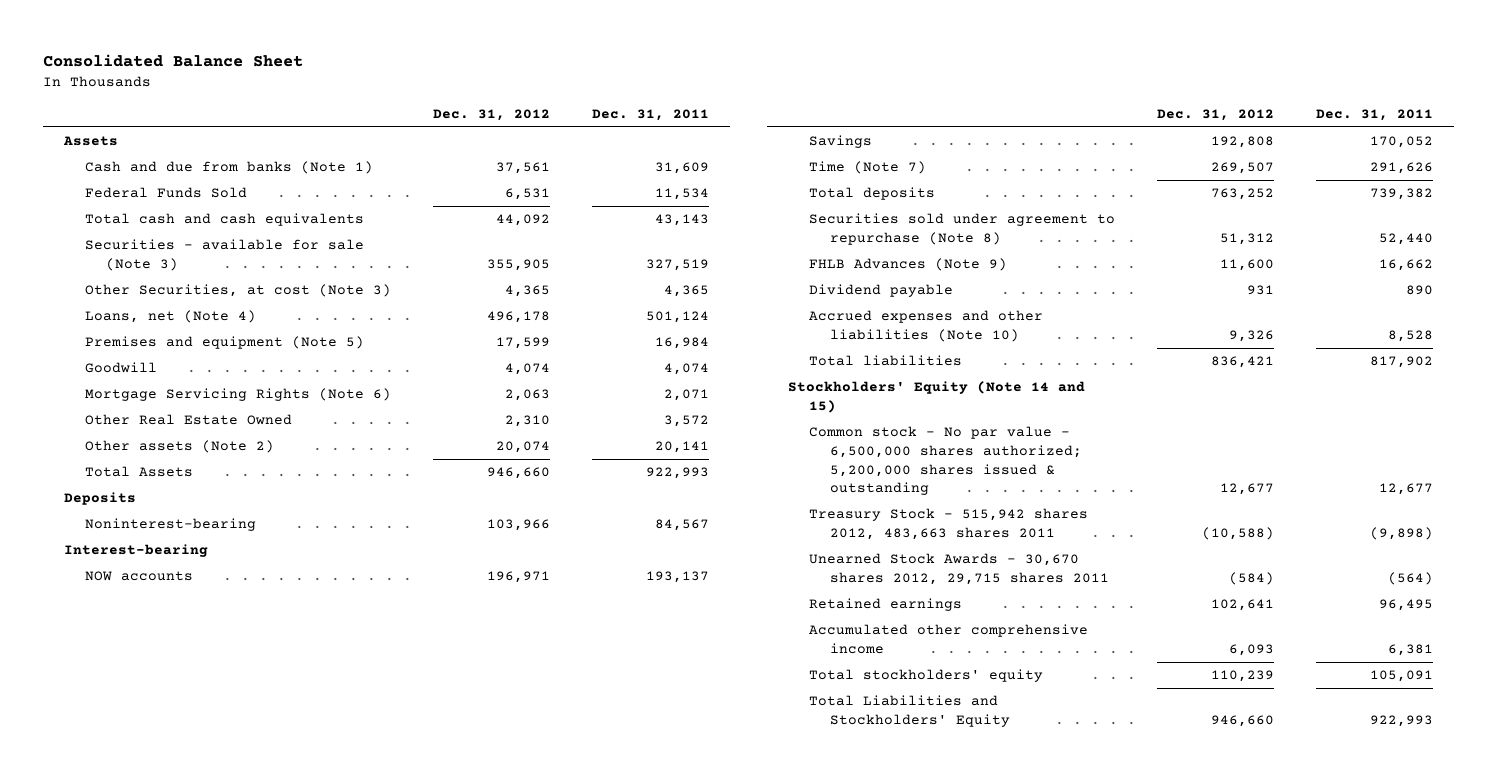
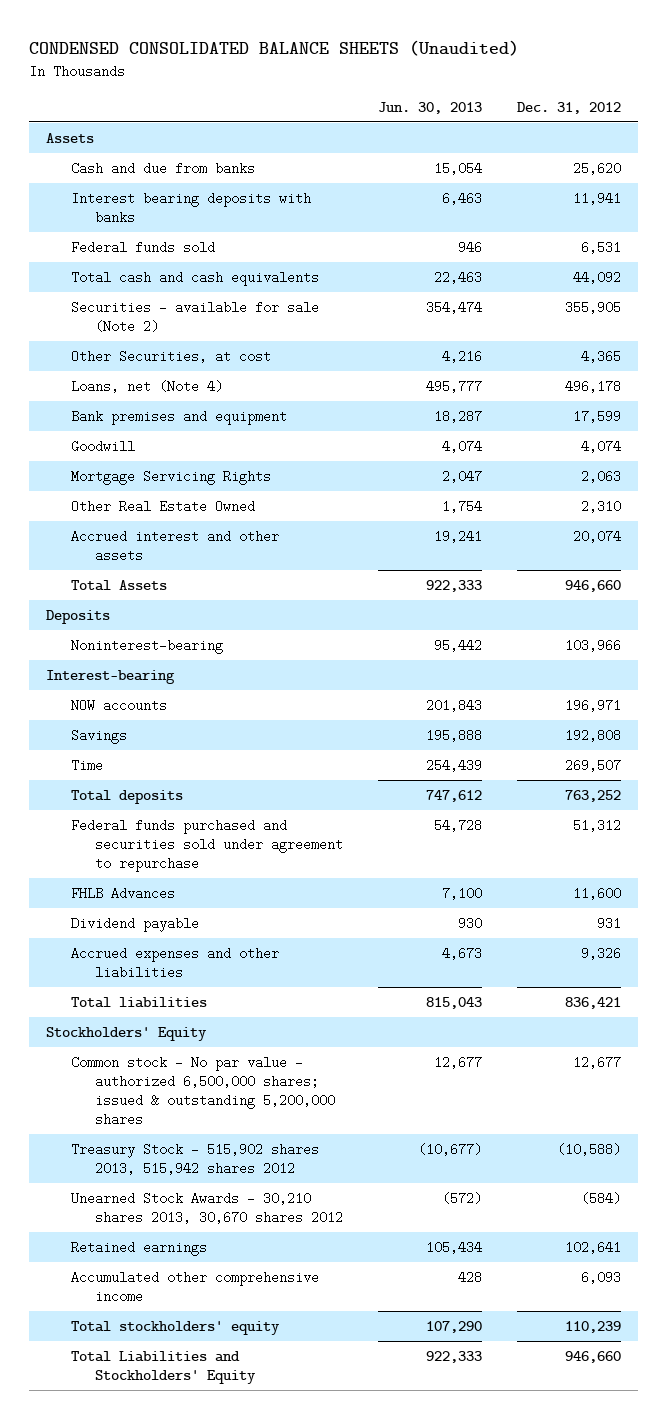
- Consolidated Balance Sheet
+ CONDENSED CONSOLIDATED BALANCE SHEETS (Unaudited)
- | Dec. 31, 2012 | Dec. 31, 2011
+ | Jun. 30, 2013 | Dec. 31, 2012
- Cash and due from banks (Note 1) | 37,561 | 31,609
- Federal Funds Sold | 6,531 | 11,534
+ Cash and due from banks | 15,054 | 25,620
+ Interest bearing deposits with banks | 6,463 | 11,941
+ Federal funds sold | 946 | 6,531
- Securities - available for sale (Note 3) | 355,905 | 327,519
- Other Securities, at cost (Note 3) | 4,365 | 4,365
+ Securities - available for sale (Note 2) | 354,474 | 355,905
+ Other Securities, at cost | 4,216 | 4,365
- Premises and equipment (Note 5) | 17,599 | 16,984
+ Bank premises and equipment | 18,287 | 17,599
- Mortgage Servicing Rights (Note 6) | 2,063 | 2,071
+ Mortgage Servicing Rights | 2,047 | 2,063
- Other assets (Note 2) | 20,074 | 20,141
+ Accrued interest and other assets | 19,241 | 20,074
- Time (Note 7) | 269,507 | 291,626
+ Time | 254,439 | 269,507
- Securities sold under agreement to repurchase (Note 8) | 51,312 | 52,440
- FHLB Advances (Note 9) | 11,600 | 16,662
+ Federal funds purchased and securities sold under agreement to repurchase | 54,728 | 51,312
+ FHLB Advances | 7,100 | 11,600
- Accrued expenses and other liabilities (Note 10) | 9,326 | 8,528
+ Accrued expenses and other liabilities | 4,673 | 9,326
- Stockholders' Equity (Note 14 and 15)
- Common stock - No par value - 6,500,000 shares authorized; 5,200,000 shares issued & outstanding | 12,677 | 12,677
- Treasury Stock - 515,942 shares 2012, 483,663 shares 2011 | (10,588) | (9,898)
- Unearned Stock Awards - 30,670 shares 2012, 29,715 shares 2011 | (584) | (564)
+ Stockholders' Equity
+ Common stock - No par value - authorized 6,500,000 shares; issued & outstanding 5,200,000 shares | 12,677 | 12,677
+ Treasury Stock - 515,902 shares 2013, 515,942 shares 2012 | (10,677) | (10,588)
+ Unearned Stock Awards - 30,210 shares 2013, 30,670 shares 2012 | (572) | (584)

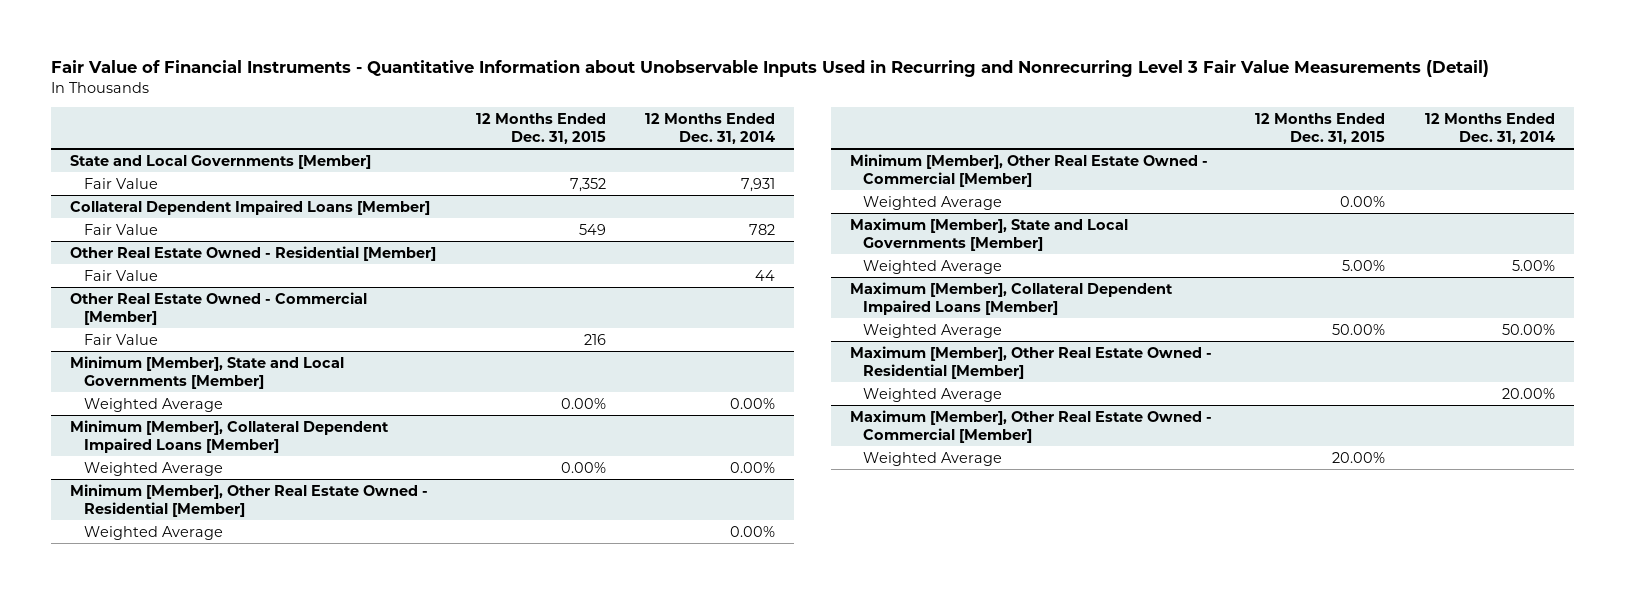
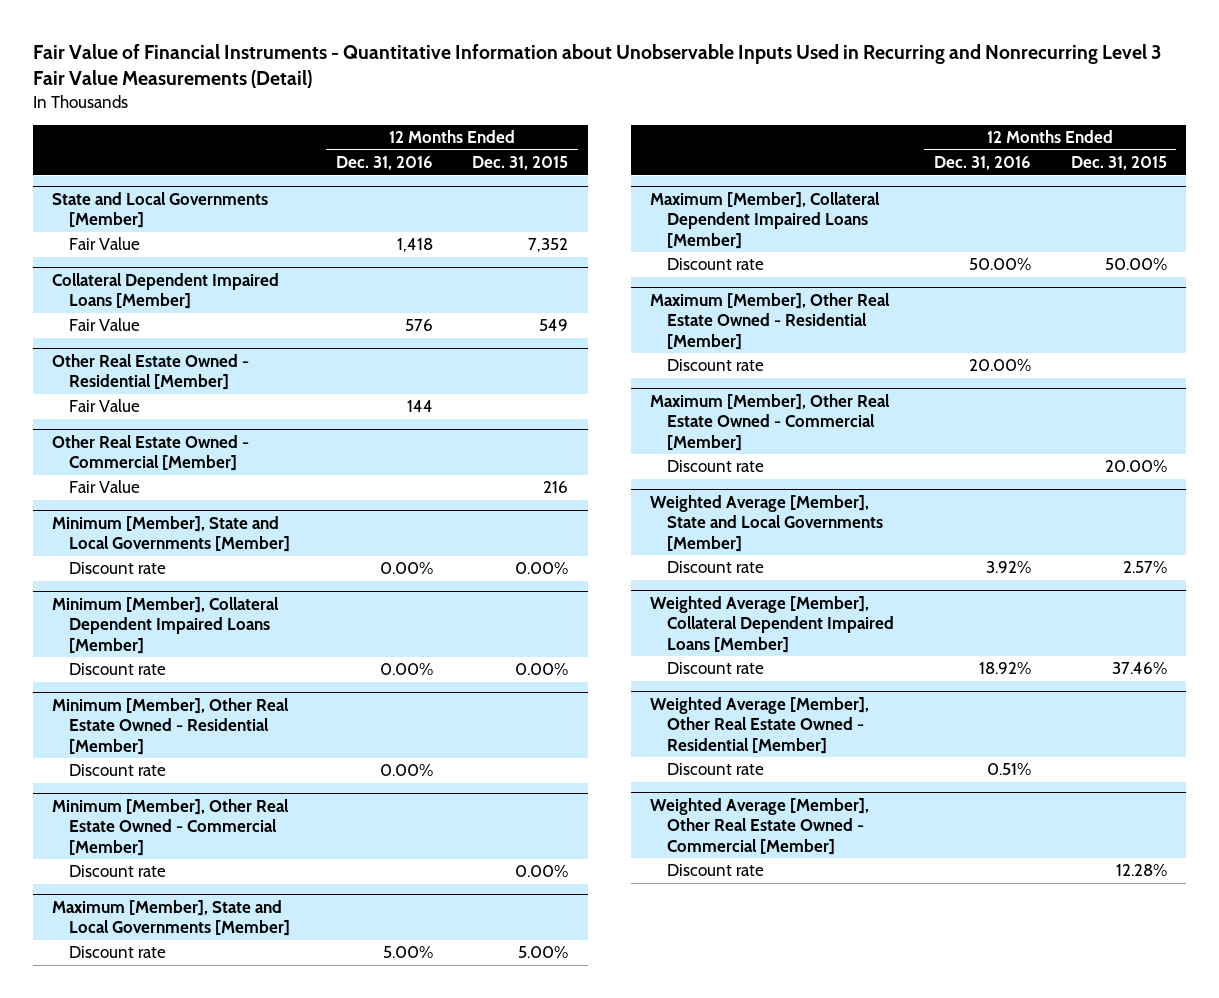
- | 12 Months Ended Dec. 31, 2015 | 12 Months Ended Dec. 31, 2014
+ | 12 Months Ended Dec. 31, 2016 | 12 Months Ended Dec. 31, 2015
@ Minimum [Member], State and Local Governments [Member]
- Weighted Average | 0.00% | 0.00%
+ Discount rate | 0.00% | 0.00%
@ Minimum [Member], Collateral Dependent Impaired Loans [Member]
- Weighted Average | 0.00% | 0.00%
+ Discount rate | 0.00% | 0.00%
@ Minimum [Member], Other Real Estate Owned - Residential [Member]
- Weighted Average | | 0.00%
+ Discount rate | 0.00% |
@ Minimum [Member], Other Real Estate Owned - Commercial [Member]
- Weighted Average | 0.00% |
+ Discount rate | | 0.00%
@ Maximum [Member], State and Local Governments [Member]
- Weighted Average | 5.00% | 5.00%
+ Discount rate | 5.00% | 5.00%
@ Maximum [Member], Collateral Dependent Impaired Loans [Member]
- Weighted Average | 50.00% | 50.00%
+ Discount rate | 50.00% | 50.00%
@ Maximum [Member], Other Real Estate Owned - Residential [Member]
- Weighted Average | | 20.00%
+ Discount rate | 20.00% |
@ Maximum [Member], Other Real Estate Owned - Commercial [Member]
- Weighted Average | 20.00% |
+ Discount rate | | 20.00%
+ Weighted Average [Member], State and Local Governments [Member]
+ Discount rate | 3.92% | 2.57%
+ Weighted Average [Member], Collateral Dependent Impaired Loans [Member]
+ Discount rate | 18.92% | 37.46%
+ Weighted Average [Member], Other Real Estate Owned - Residential [Member]
+ Discount rate | 0.51% |
+ Weighted Average [Member], Other Real Estate Owned - Commercial [Member]
+ Discount rate | | 12.28%

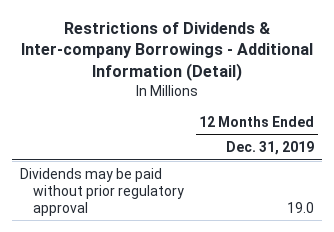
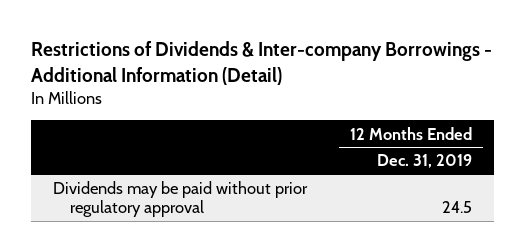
- Dividends may be paid without prior regulatory approval | 19.0
+ Dividends may be paid without prior regulatory approval | 24.5

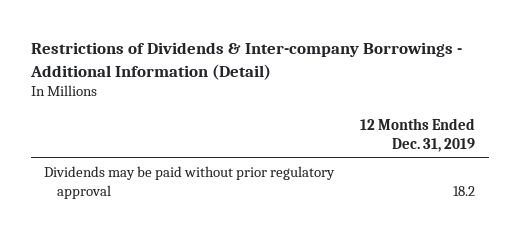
- Dividends may be paid without prior regulatory approval | 24.5
+ Dividends may be paid without prior regulatory approval | 18.2

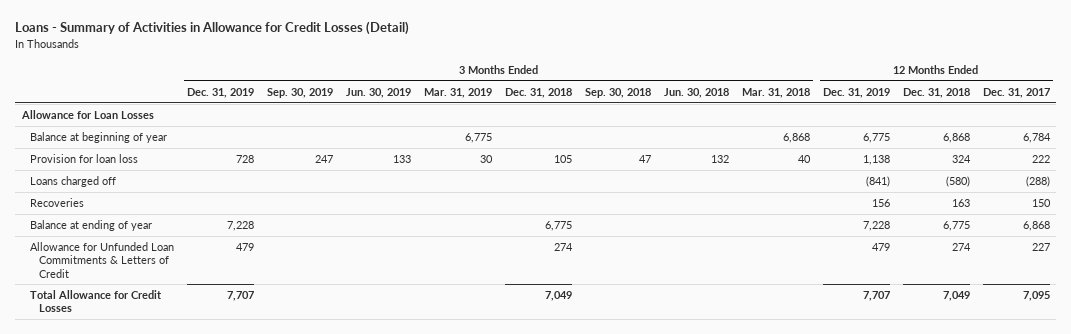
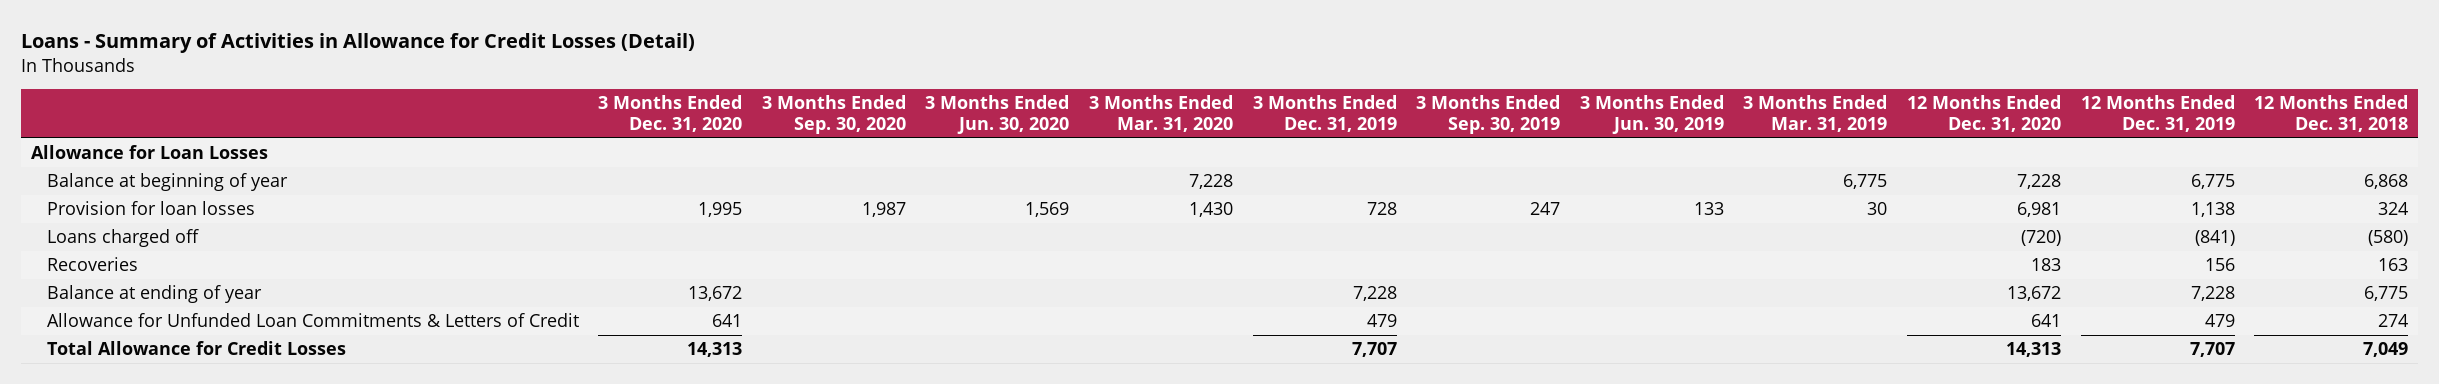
- | 3 Months Ended Dec. 31, 2019 | 3 Months Ended Sep. 30, 2019 | 3 Months Ended Jun. 30, 2019 | 3 Months Ended Mar. 31, 2019 | 3 Months Ended Dec. 31, 2018 | 3 Months Ended Sep. 30, 2018 | 3 Months Ended Jun. 30, 2018 | 3 Months Ended Mar. 31, 2018 | 12 Months Ended Dec. 31, 2019 | 12 Months Ended Dec. 31, 2018 | 12 Months Ended Dec. 31, 2017
+ | 3 Months Ended Dec. 31, 2020 | 3 Months Ended Sep. 30, 2020 | 3 Months Ended Jun. 30, 2020 | 3 Months Ended Mar. 31, 2020 | 3 Months Ended Dec. 31, 2019 | 3 Months Ended Sep. 30, 2019 | 3 Months Ended Jun. 30, 2019 | 3 Months Ended Mar. 31, 2019 | 12 Months Ended Dec. 31, 2020 | 12 Months Ended Dec. 31, 2019 | 12 Months Ended Dec. 31, 2018
- Provision for loan loss | 728 | 247 | 133 | 30 | 105 | 47 | 132 | 40 | 1,138 | 324 | 222
+ Provision for loan losses | 1,995 | 1,987 | 1,569 | 1,430 | 728 | 247 | 133 | 30 | 6,981 | 1,138 | 324

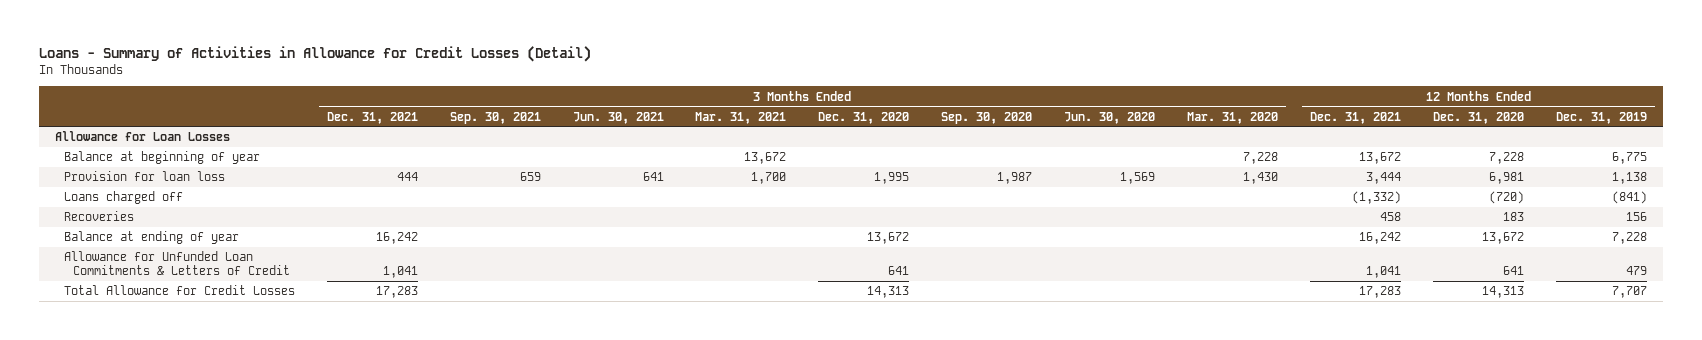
- | 3 Months Ended Dec. 31, 2020 | 3 Months Ended Sep. 30, 2020 | 3 Months Ended Jun. 30, 2020 | 3 Months Ended Mar. 31, 2020 | 3 Months Ended Dec. 31, 2019 | 3 Months Ended Sep. 30, 2019 | 3 Months Ended Jun. 30, 2019 | 3 Months Ended Mar. 31, 2019 | 12 Months Ended Dec. 31, 2020 | 12 Months Ended Dec. 31, 2019 | 12 Months Ended Dec. 31, 2018
+ | 3 Months Ended Dec. 31, 2021 | 3 Months Ended Sep. 30, 2021 | 3 Months Ended Jun. 30, 2021 | 3 Months Ended Mar. 31, 2021 | 3 Months Ended Dec. 31, 2020 | 3 Months Ended Sep. 30, 2020 | 3 Months Ended Jun. 30, 2020 | 3 Months Ended Mar. 31, 2020 | 12 Months Ended Dec. 31, 2021 | 12 Months Ended Dec. 31, 2020 | 12 Months Ended Dec. 31, 2019
- Provision for loan losses | 1,995 | 1,987 | 1,569 | 1,430 | 728 | 247 | 133 | 30 | 6,981 | 1,138 | 324
+ Provision for loan loss | 444 | 659 | 641 | 1,700 | 1,995 | 1,987 | 1,569 | 1,430 | 3,444 | 6,981 | 1,138

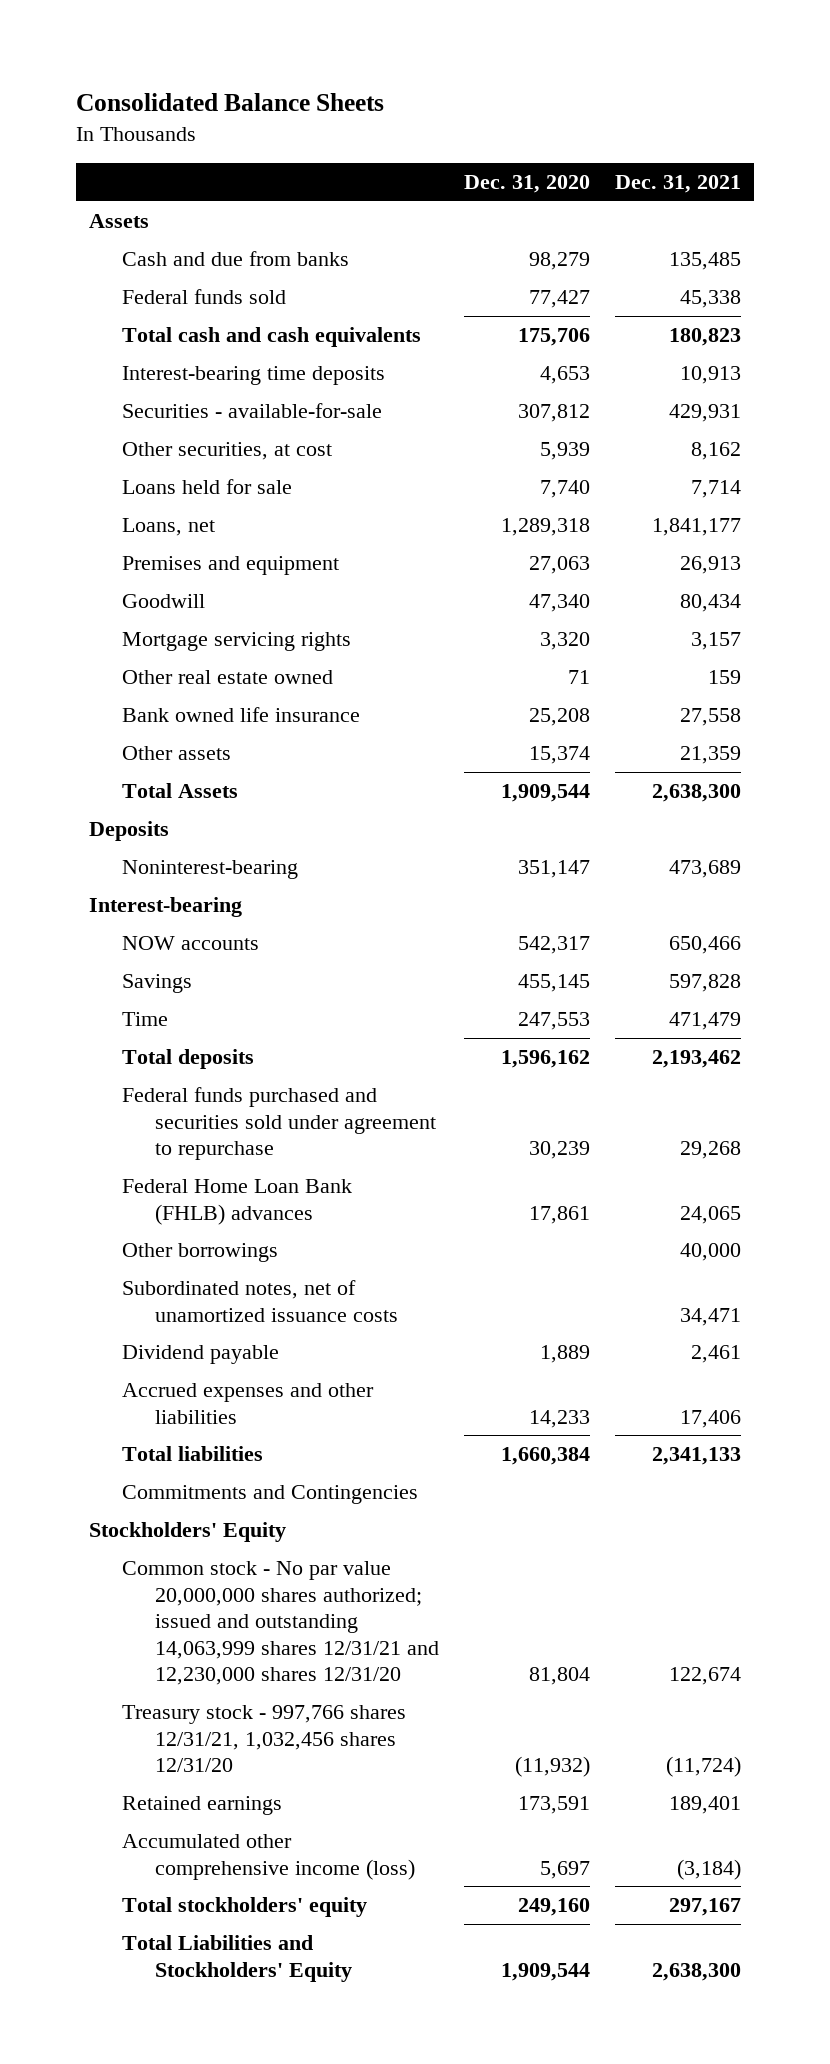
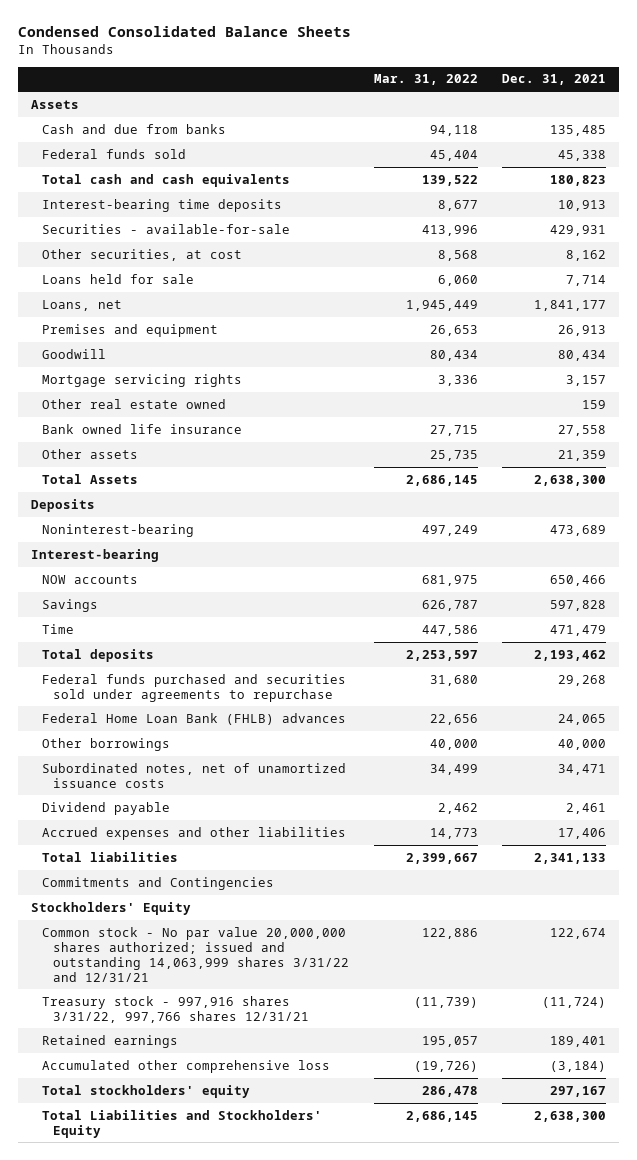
- Consolidated Balance Sheets
+ Condensed Consolidated Balance Sheets
- | Dec. 31, 2020 | Dec. 31, 2021
+ | Mar. 31, 2022 | Dec. 31, 2021
- Federal funds purchased and securities sold under agreement to repurchase | 30,239 | 29,268
+ Federal funds purchased and securities sold under agreements to repurchase | 31,680 | 29,268
- Common stock - No par value 20,000,000 shares authorized; issued and outstanding 14,063,999 shares 12/31/21 and 12,230,000 shares 12/31/20 | 81,804 | 122,674
- Treasury stock - 997,766 shares 12/31/21, 1,032,456 shares 12/31/20 | (11,932) | (11,724)
+ Common stock - No par value 20,000,000 shares authorized; issued and outstanding 14,063,999 shares 3/31/22 and 12/31/21 | 122,886 | 122,674
+ Treasury stock - 997,916 shares 3/31/22, 997,766 shares 12/31/21 | (11,739) | (11,724)
- Accumulated other comprehensive income (loss) | 5,697 | (3,184)
+ Accumulated other comprehensive loss | (19,726) | (3,184)

